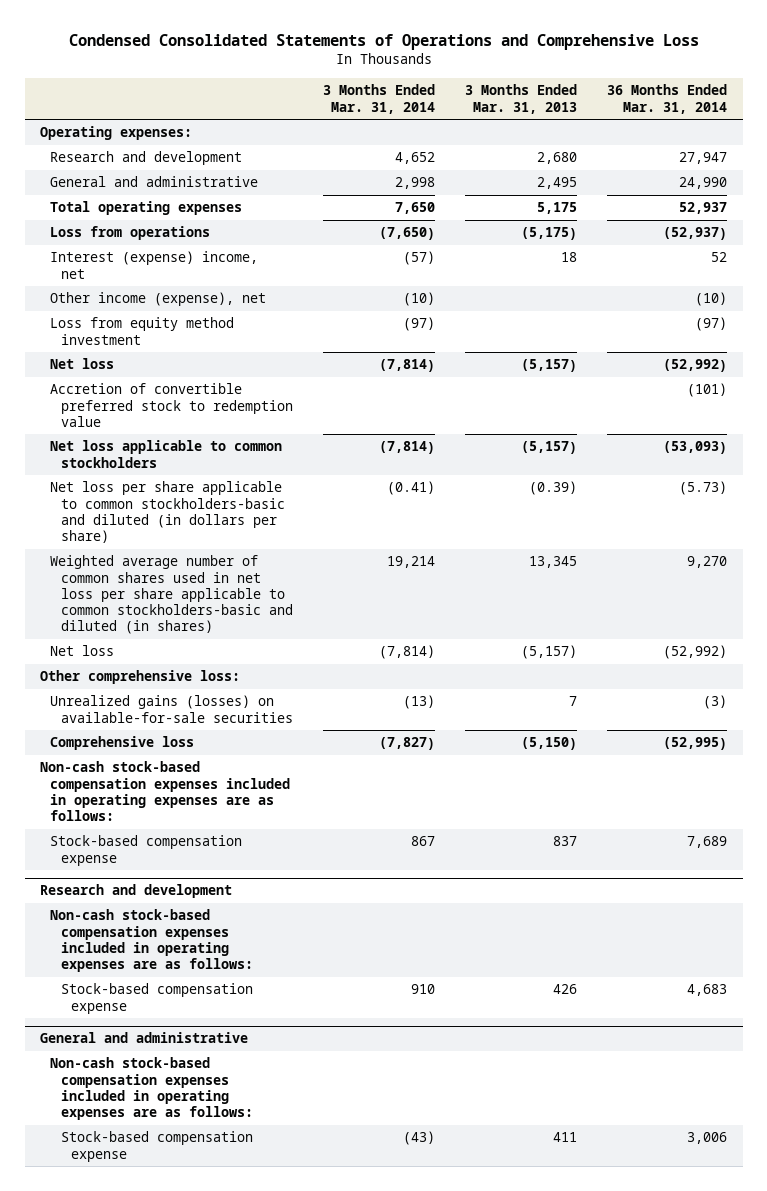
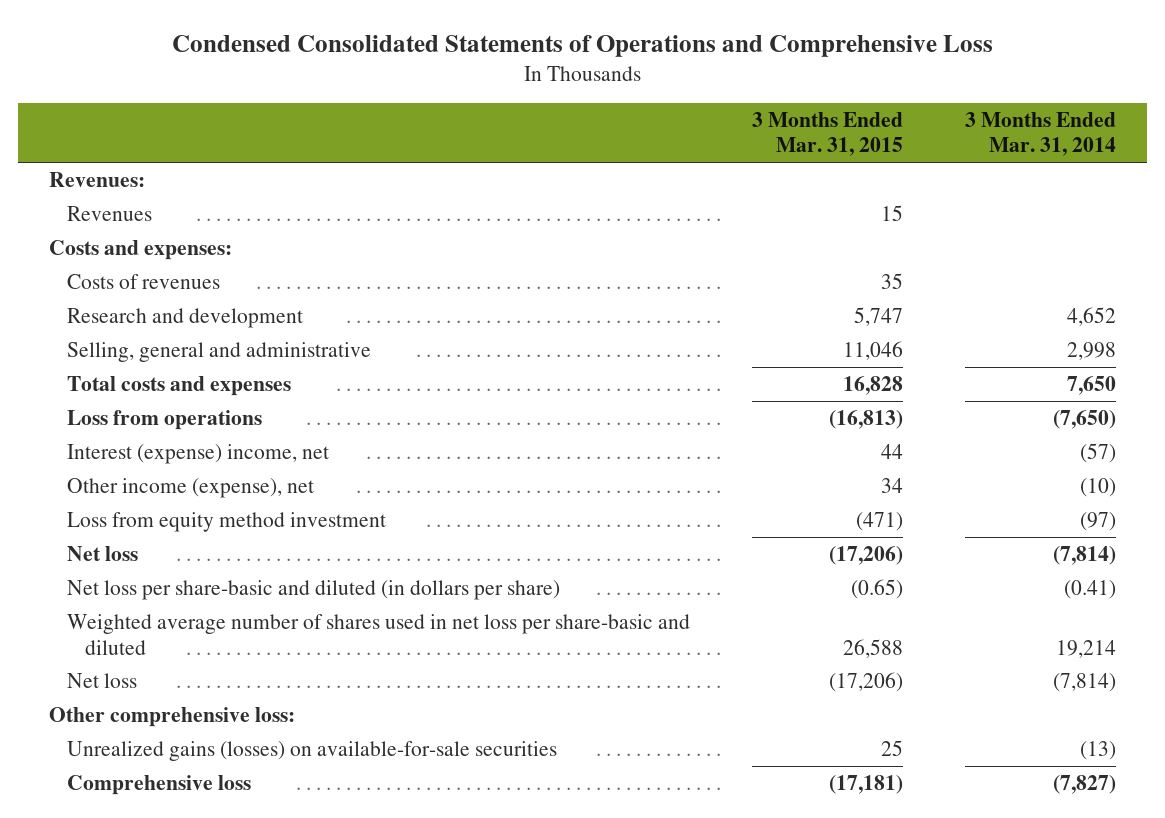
- | 3 Months Ended Mar. 31, 2014 | 3 Months Ended Mar. 31, 2013 | 36 Months Ended Mar. 31, 2014
+ | 3 Months Ended Mar. 31, 2015 | 3 Months Ended Mar. 31, 2014
- Operating expenses:
+ Revenues:
+ Revenues | 15 |
+ Costs and expenses:
+ Costs of revenues | 35 |
- General and administrative | 2,998 | 2,495 | 24,990
- Total operating expenses | 7,650 | 5,175 | 52,937
+ Selling, general and administrative | 11,046 | 2,998
+ Total costs and expenses | 16,828 | 7,650
- Accretion of convertible preferred stock to redemption value | | | (101)
- Net loss applicable to common stockholders | (7,814) | (5,157) | (53,093)
- Net loss per share applicable to common stockholders-basic and diluted (in dollars per share) | (0.41) | (0.39) | (5.73)
- Weighted average number of common shares used in net loss per share applicable to common stockholders-basic and diluted (in shares) | 19,214 | 13,345 | 9,270
+ Net loss per share-basic and diluted (in dollars per share) | (0.65) | (0.41)
+ Weighted average number of shares used in net loss per share-basic and diluted | 26,588 | 19,214
- Non-cash stock-based compensation expenses included in operating expenses are as follows:
- Stock-based compensation expense | 867 | 837 | 7,689
- Research and development
- Non-cash stock-based compensation expenses included in operating expenses are as follows:
- Stock-based compensation expense | 910 | 426 | 4,683
- General and administrative
- Non-cash stock-based compensation expenses included in operating expenses are as follows:
- Stock-based compensation expense | (43) | 411 | 3,006

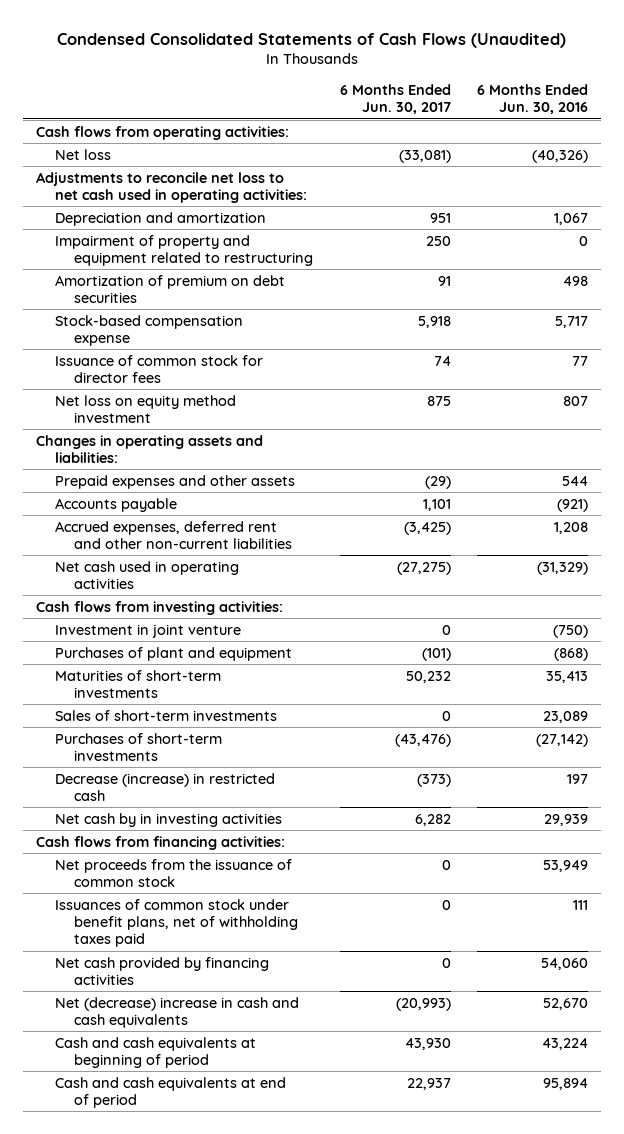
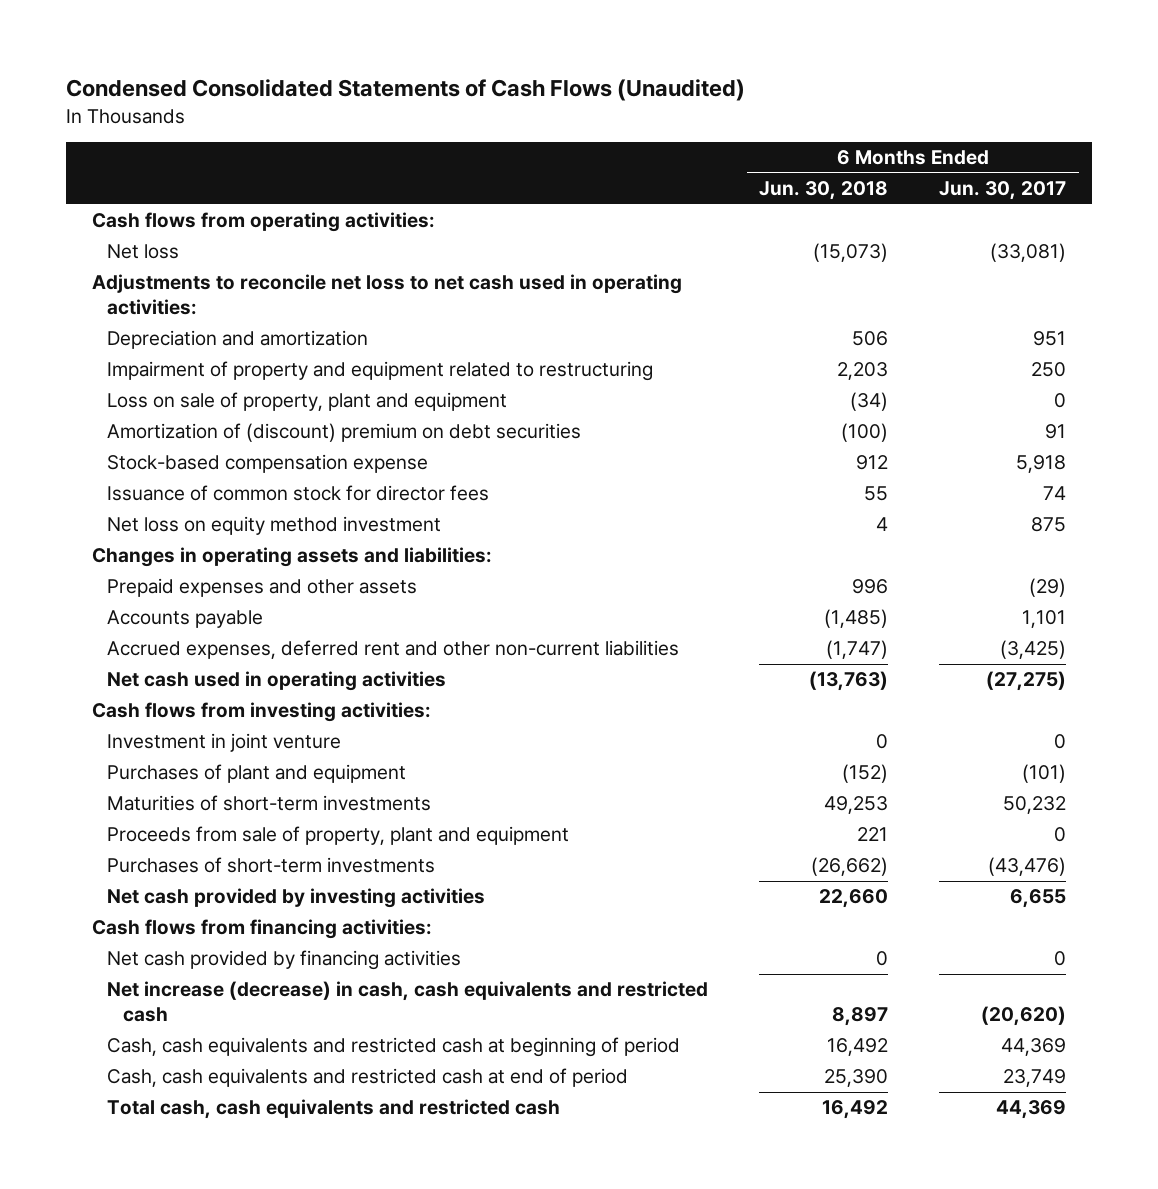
- | 6 Months Ended Jun. 30, 2017 | 6 Months Ended Jun. 30, 2016
+ | 6 Months Ended Jun. 30, 2018 | 6 Months Ended Jun. 30, 2017
- Amortization of premium on debt securities | 91 | 498
+ Loss on sale of property, plant and equipment | (34) | 0
+ Amortization of (discount) premium on debt securities | (100) | 91
- Sales of short-term investments | 0 | 23,089
+ Proceeds from sale of property, plant and equipment | 221 | 0
- Decrease (increase) in restricted cash | (373) | 197
- Net cash by in investing activities | 6,282 | 29,939
+ Net cash provided by investing activities | 22,660 | 6,655
- Net proceeds from the issuance of common stock | 0 | 53,949
- Issuances of common stock under benefit plans, net of withholding taxes paid | 0 | 111
- Net (decrease) increase in cash and cash equivalents | (20,993) | 52,670
- Cash and cash equivalents at beginning of period | 43,930 | 43,224
- Cash and cash equivalents at end of period | 22,937 | 95,894
+ Net increase (decrease) in cash, cash equivalents and restricted cash | 8,897 | (20,620)
+ Cash, cash equivalents and restricted cash at beginning of period | 16,492 | 44,369
+ Cash, cash equivalents and restricted cash at end of period | 25,390 | 23,749
+ Total cash, cash equivalents and restricted cash | 16,492 | 44,369

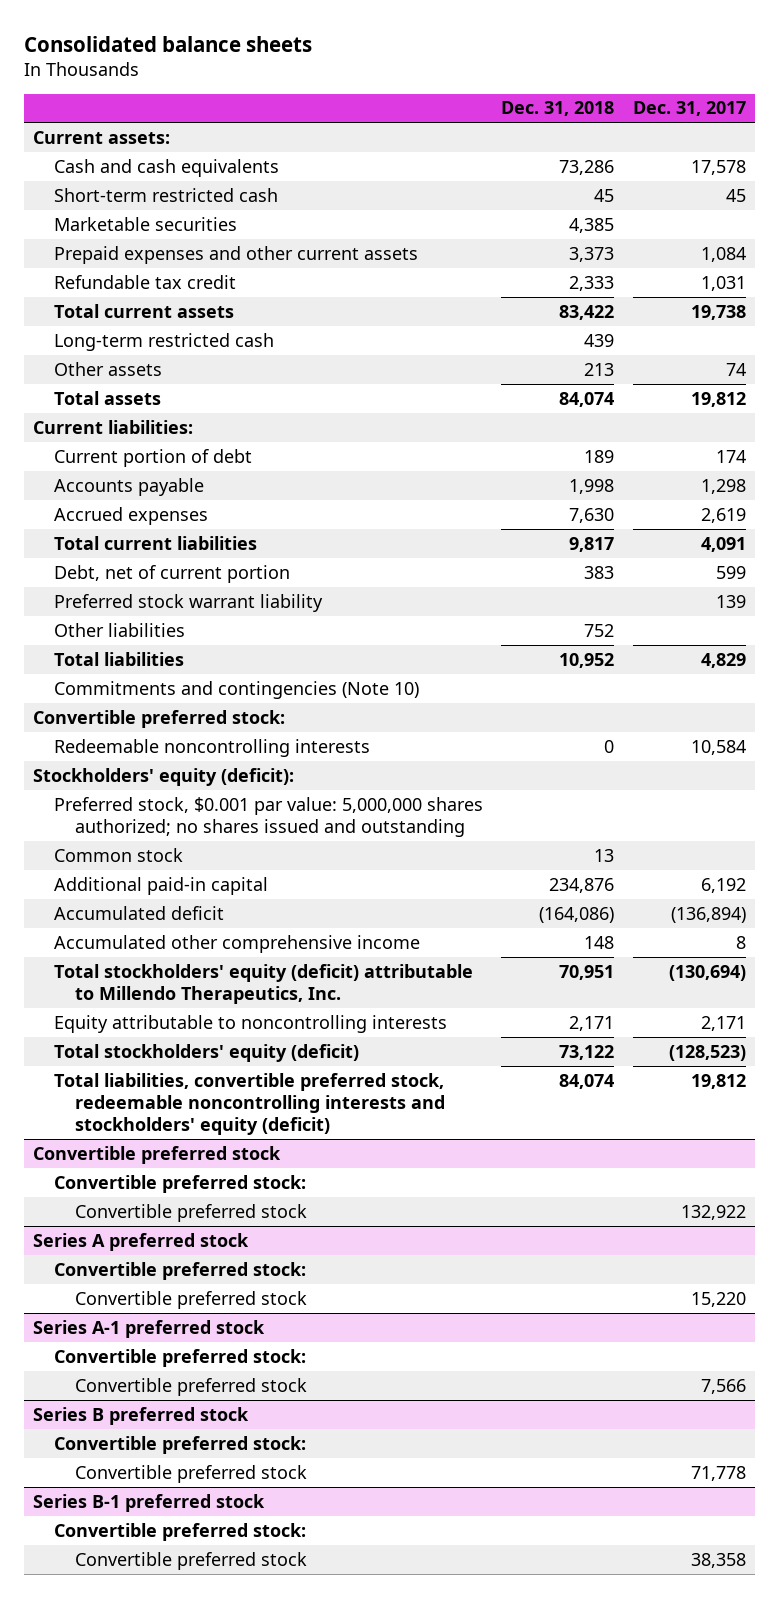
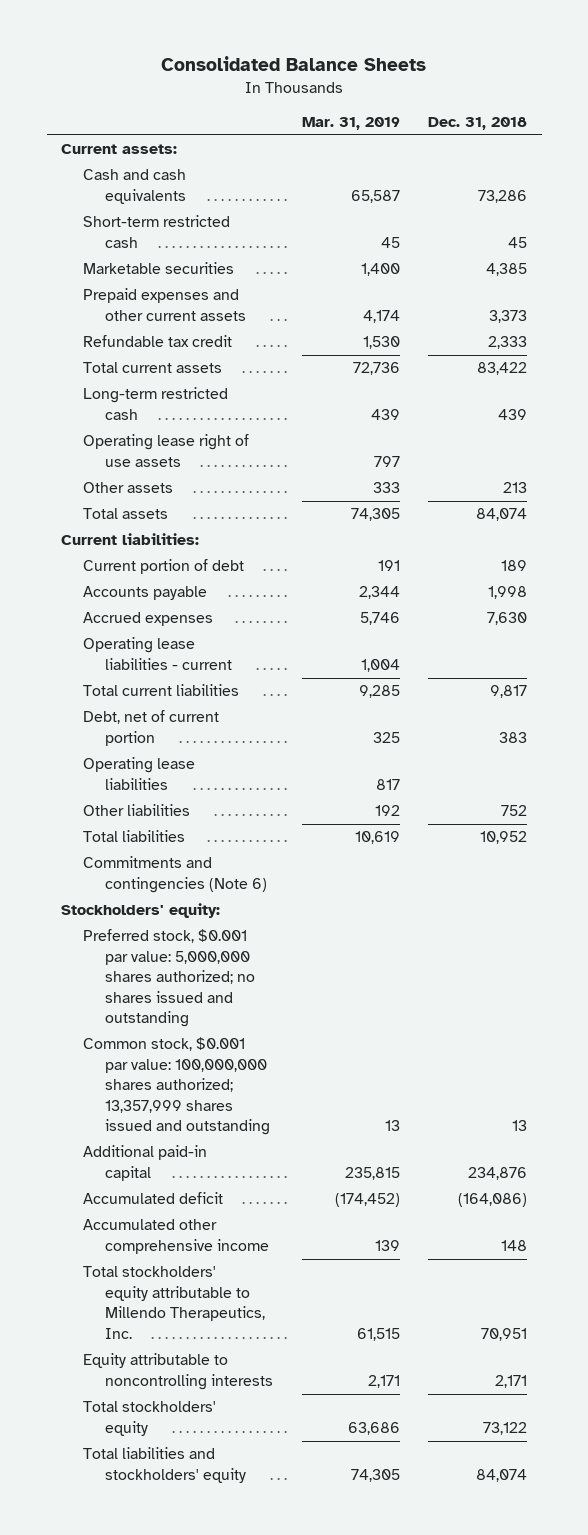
- Consolidated balance sheets
+ Consolidated Balance Sheets
- | Dec. 31, 2018 | Dec. 31, 2017
+ | Mar. 31, 2019 | Dec. 31, 2018
+ Operating lease right of use assets | 797 |
+ Operating lease liabilities - current | 1,004 |
- Preferred stock warrant liability | | 139
+ Operating lease liabilities | 817 |
- Commitments and contingencies (Note 10)
- Convertible preferred stock:
- Redeemable noncontrolling interests | 0 | 10,584
- Stockholders' equity (deficit):
+ Commitments and contingencies (Note 6)
+ Stockholders' equity:
- Common stock | 13 |
+ Common stock, $0.001 par value: 100,000,000 shares authorized; 13,357,999 shares issued and outstanding | 13 | 13
- Total stockholders' equity (deficit) attributable to Millendo Therapeutics, Inc. | 70,951 | (130,694)
+ Total stockholders' equity attributable to Millendo Therapeutics, Inc. | 61,515 | 70,951
- Total stockholders' equity (deficit) | 73,122 | (128,523)
- Total liabilities, convertible preferred stock, redeemable noncontrolling interests and stockholders' equity (deficit) | 84,074 | 19,812
- Convertible preferred stock
- Convertible preferred stock:
- Convertible preferred stock | | 132,922
- Series A preferred stock
- Convertible preferred stock:
- Convertible preferred stock | | 15,220
- Series A-1 preferred stock
- Convertible preferred stock:
- Convertible preferred stock | | 7,566
- Series B preferred stock
- Convertible preferred stock:
- Convertible preferred stock | | 71,778
- Series B-1 preferred stock
- Convertible preferred stock:
- Convertible preferred stock | | 38,358
+ Total stockholders' equity | 63,686 | 73,122
+ Total liabilities and stockholders' equity | 74,305 | 84,074

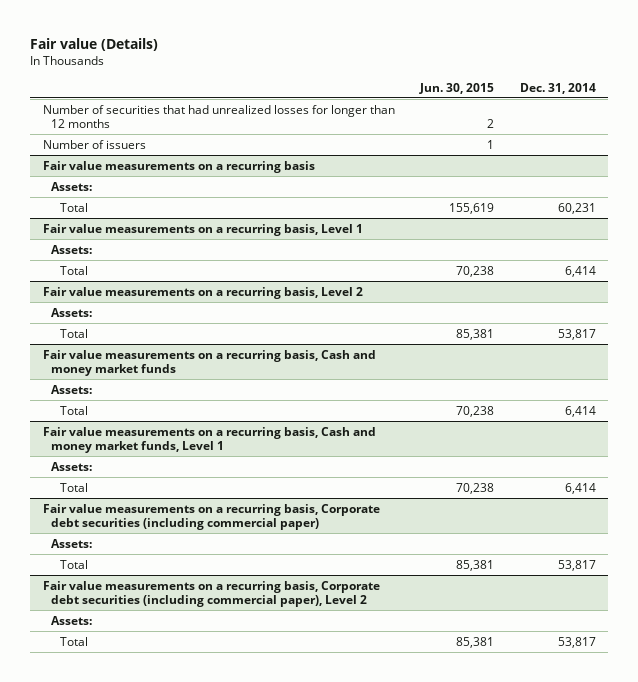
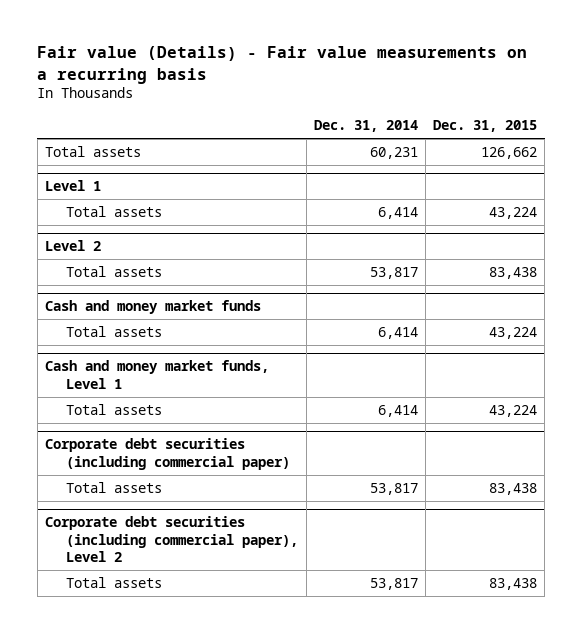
- Fair value (Details)
+ Fair value (Details) - Fair value measurements on a recurring basis
- | Jun. 30, 2015 | Dec. 31, 2014
+ | Dec. 31, 2014 | Dec. 31, 2015
- Number of securities that had unrealized losses for longer than 12 months | 2 |
- Number of issuers | 1 |
- Fair value measurements on a recurring basis
- Assets:
- Total | 155,619 | 60,231
- Fair value measurements on a recurring basis, Level 1
- Assets:
- Total | 70,238 | 6,414
- Fair value measurements on a recurring basis, Level 2
- Assets:
- Total | 85,381 | 53,817
- Fair value measurements on a recurring basis, Cash and money market funds
- Assets:
- Total | 70,238 | 6,414
- Fair value measurements on a recurring basis, Cash and money market funds, Level 1
- Assets:
- Total | 70,238 | 6,414
- Fair value measurements on a recurring basis, Corporate debt securities (including commercial paper)
- Assets:
- Total | 85,381 | 53,817
- Fair value measurements on a recurring basis, Corporate debt securities (including commercial paper), Level 2
- Assets:
- Total | 85,381 | 53,817
+ Total assets | 60,231 | 126,662
+ Level 1
+ Total assets | 6,414 | 43,224
+ Level 2
+ Total assets | 53,817 | 83,438
+ Cash and money market funds
+ Total assets | 6,414 | 43,224
+ Cash and money market funds, Level 1
+ Total assets | 6,414 | 43,224
+ Corporate debt securities (including commercial paper)
+ Total assets | 53,817 | 83,438
+ Corporate debt securities (including commercial paper), Level 2
+ Total assets | 53,817 | 83,438

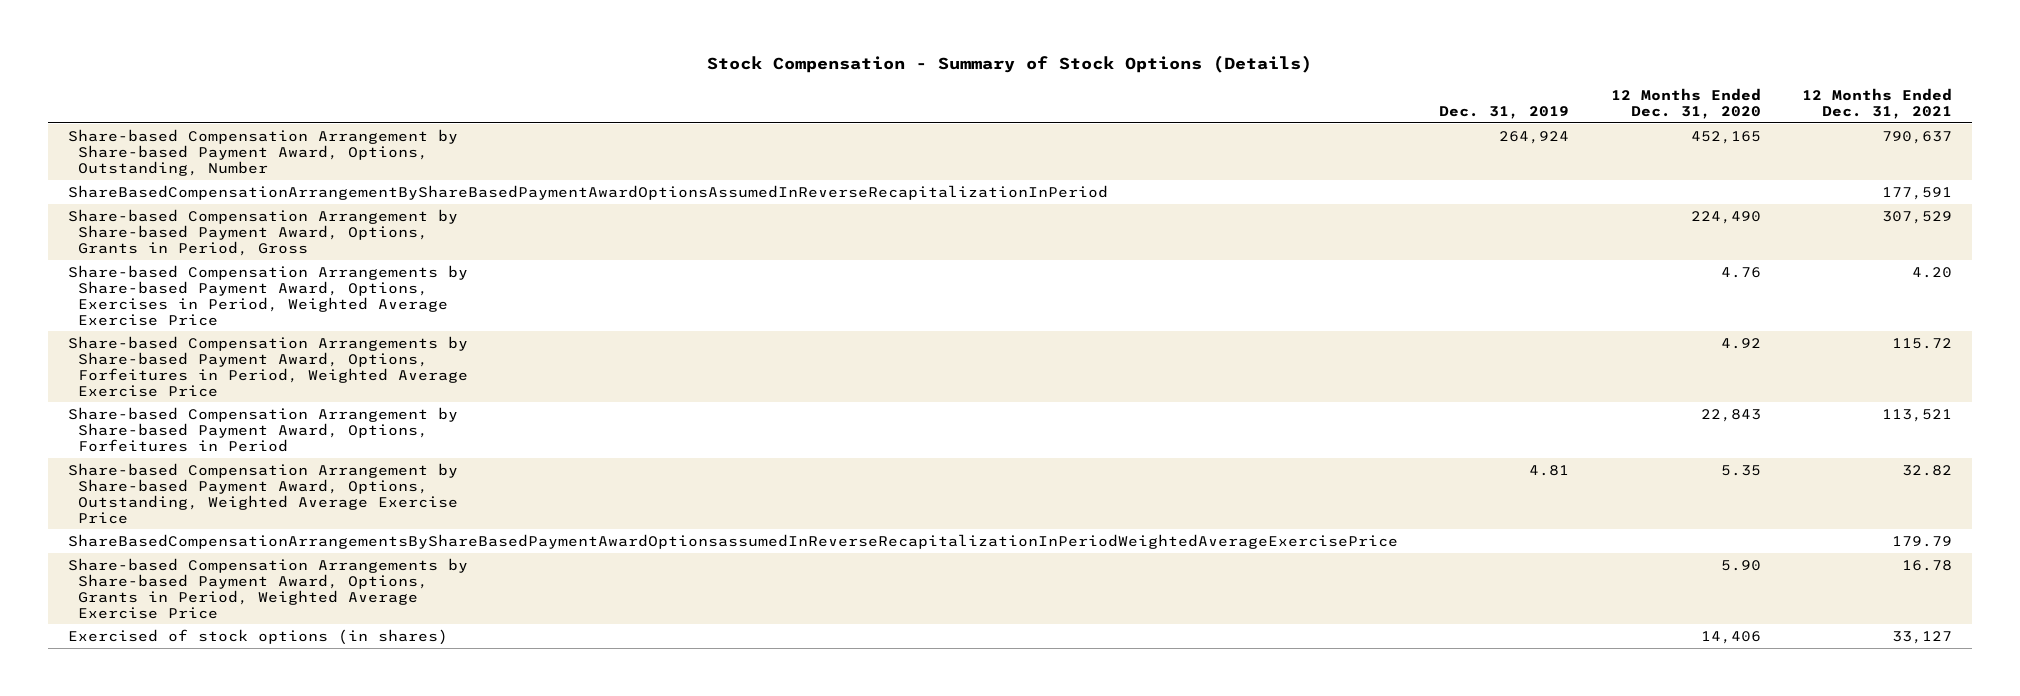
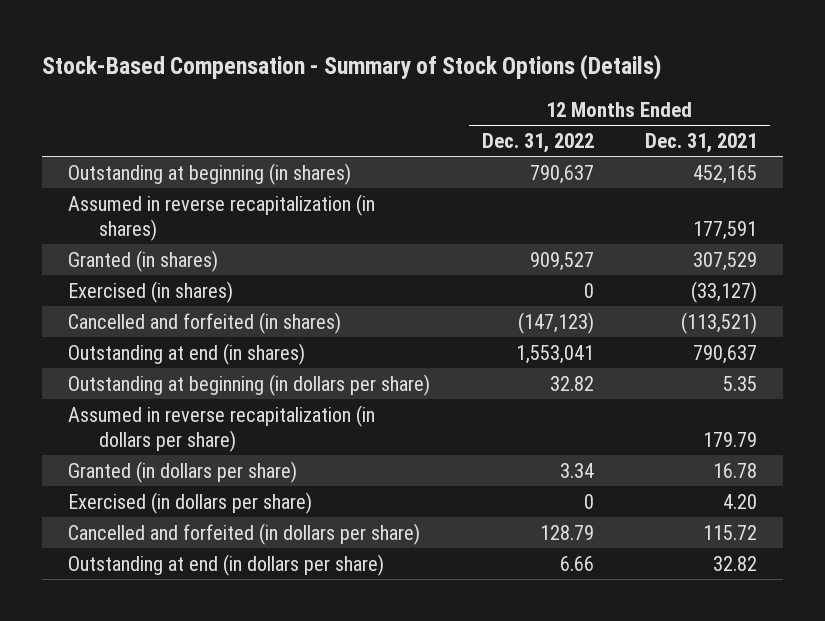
- Stock Compensation - Summary of Stock Options (Details)
+ Stock-Based Compensation - Summary of Stock Options (Details)
- | Dec. 31, 2019 | 12 Months Ended Dec. 31, 2020 | 12 Months Ended Dec. 31, 2021
+ | 12 Months Ended Dec. 31, 2022 | 12 Months Ended Dec. 31, 2021
- Share-based Compensation Arrangement by Share-based Payment Award, Options, Outstanding, Number | 264,924 | 452,165 | 790,637
- ShareBasedCompensationArrangementByShareBasedPaymentAwardOptionsAssumedInReverseRecapitalizationInPeriod | | | 177,591
- Share-based Compensation Arrangement by Share-based Payment Award, Options, Grants in Period, Gross | | 224,490 | 307,529
- Share-based Compensation Arrangements by Share-based Payment Award, Options, Exercises in Period, Weighted Average Exercise Price | | 4.76 | 4.20
- Share-based Compensation Arrangements by Share-based Payment Award, Options, Forfeitures in Period, Weighted Average Exercise Price | | 4.92 | 115.72
- Share-based Compensation Arrangement by Share-based Payment Award, Options, Forfeitures in Period | | 22,843 | 113,521
- Share-based Compensation Arrangement by Share-based Payment Award, Options, Outstanding, Weighted Average Exercise Price | 4.81 | 5.35 | 32.82
- ShareBasedCompensationArrangementsByShareBasedPaymentAwardOptionsassumedInReverseRecapitalizationInPeriodWeightedAverageExercisePrice | | | 179.79
- Share-based Compensation Arrangements by Share-based Payment Award, Options, Grants in Period, Weighted Average Exercise Price | | 5.90 | 16.78
- Exercised of stock options (in shares) | | 14,406 | 33,127
+ Outstanding at beginning (in shares) | 790,637 | 452,165
+ Assumed in reverse recapitalization (in shares) | | 177,591
+ Granted (in shares) | 909,527 | 307,529
+ Exercised (in shares) | 0 | (33,127)
+ Cancelled and forfeited (in shares) | (147,123) | (113,521)
+ Outstanding at end (in shares) | 1,553,041 | 790,637
+ Outstanding at beginning (in dollars per share) | 32.82 | 5.35
+ Assumed in reverse recapitalization (in dollars per share) | | 179.79
+ Granted (in dollars per share) | 3.34 | 16.78
+ Exercised (in dollars per share) | 0 | 4.20
+ Cancelled and forfeited (in dollars per share) | 128.79 | 115.72
+ Outstanding at end (in dollars per share) | 6.66 | 32.82

